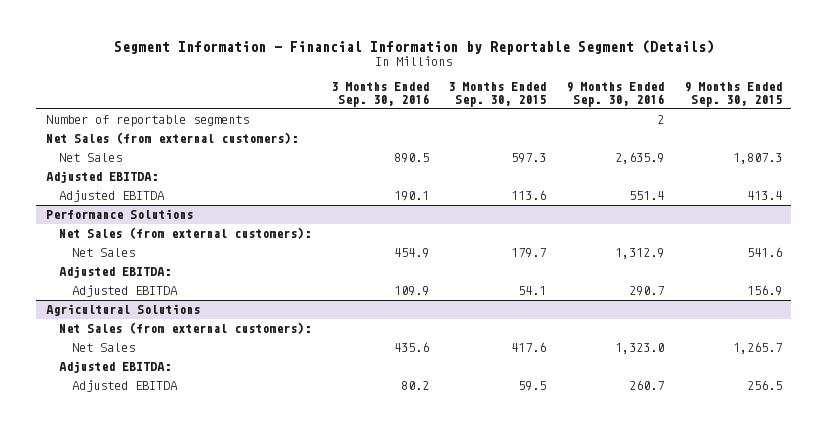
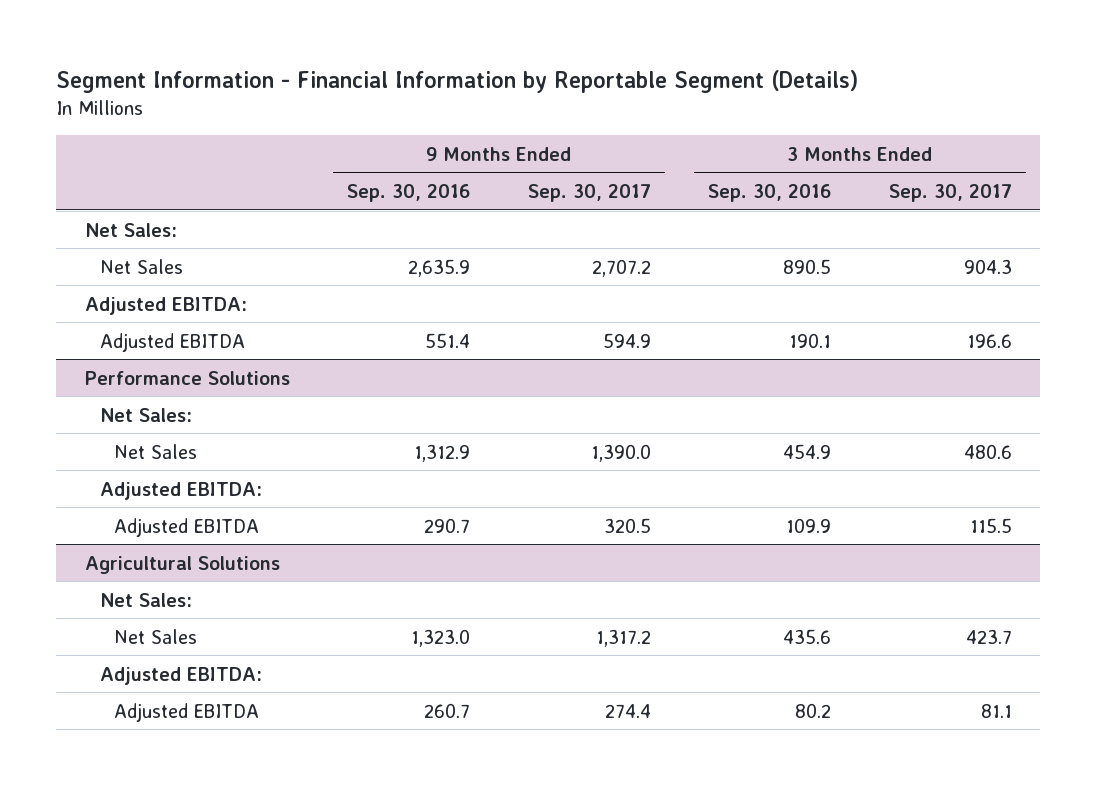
- | 3 Months Ended Sep. 30, 2016 | 3 Months Ended Sep. 30, 2015 | 9 Months Ended Sep. 30, 2016 | 9 Months Ended Sep. 30, 2015
+ | 9 Months Ended Sep. 30, 2016 | 9 Months Ended Sep. 30, 2017 | 3 Months Ended Sep. 30, 2016 | 3 Months Ended Sep. 30, 2017
- Number of reportable segments | | | 2 |
- Net Sales (from external customers):
+ Net Sales:
@ Performance Solutions
- Net Sales (from external customers):
+ Net Sales:
@ Agricultural Solutions
- Net Sales (from external customers):
+ Net Sales:

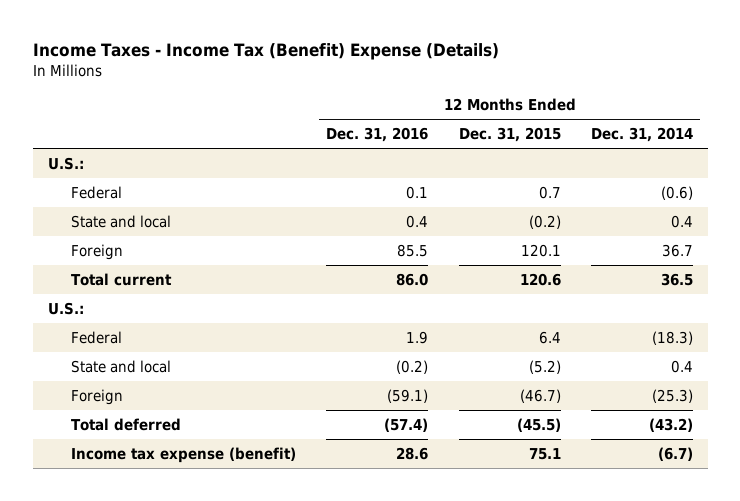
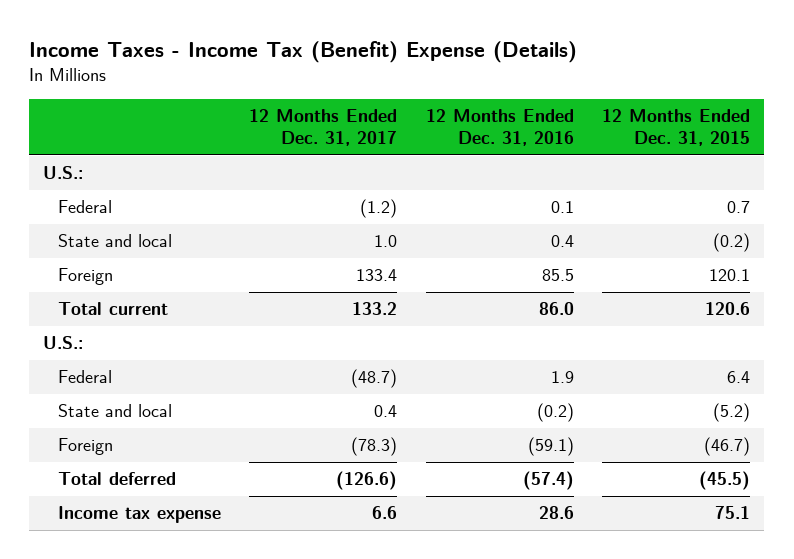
- | 12 Months Ended Dec. 31, 2016 | 12 Months Ended Dec. 31, 2015 | 12 Months Ended Dec. 31, 2014
+ | 12 Months Ended Dec. 31, 2017 | 12 Months Ended Dec. 31, 2016 | 12 Months Ended Dec. 31, 2015
- Income tax expense (benefit) | 28.6 | 75.1 | (6.7)
+ Income tax expense | 6.6 | 28.6 | 75.1

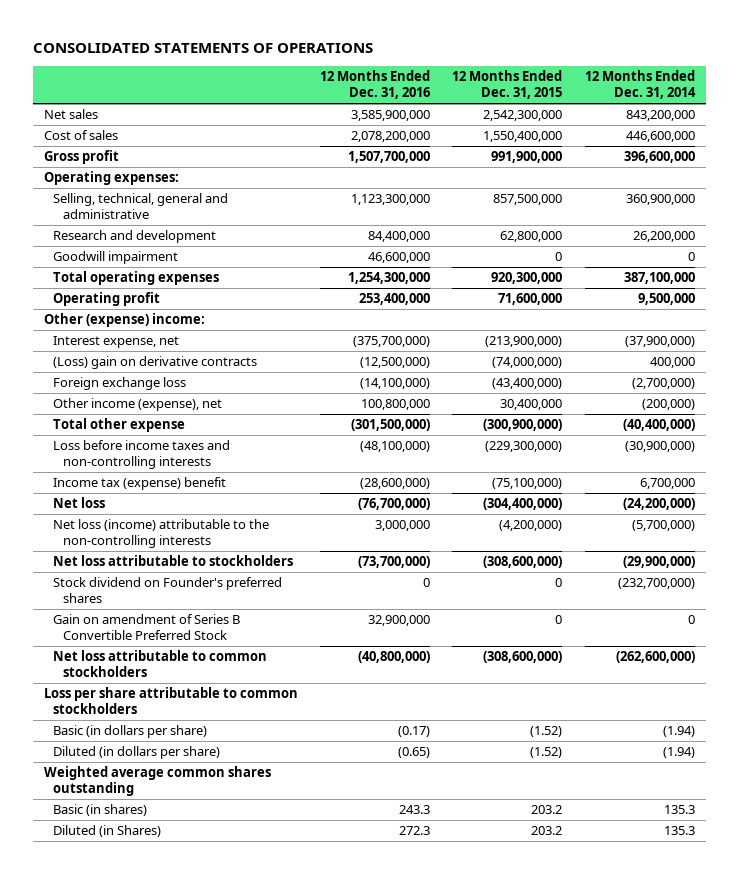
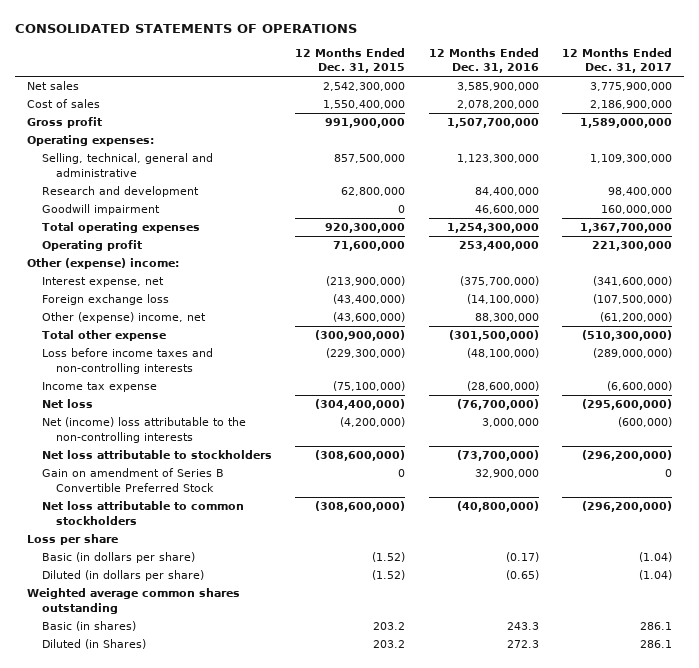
- | 12 Months Ended Dec. 31, 2016 | 12 Months Ended Dec. 31, 2015 | 12 Months Ended Dec. 31, 2014
+ | 12 Months Ended Dec. 31, 2015 | 12 Months Ended Dec. 31, 2016 | 12 Months Ended Dec. 31, 2017
- (Loss) gain on derivative contracts | (12,500,000) | (74,000,000) | 400,000
- Other income (expense), net | 100,800,000 | 30,400,000 | (200,000)
+ Other (expense) income, net | (43,600,000) | 88,300,000 | (61,200,000)
- Income tax (expense) benefit | (28,600,000) | (75,100,000) | 6,700,000
+ Income tax expense | (75,100,000) | (28,600,000) | (6,600,000)
- Net loss (income) attributable to the non-controlling interests | 3,000,000 | (4,200,000) | (5,700,000)
+ Net (income) loss attributable to the non-controlling interests | (4,200,000) | 3,000,000 | (600,000)
- Stock dividend on Founder's preferred shares | 0 | 0 | (232,700,000)
- Loss per share attributable to common stockholders
+ Loss per share

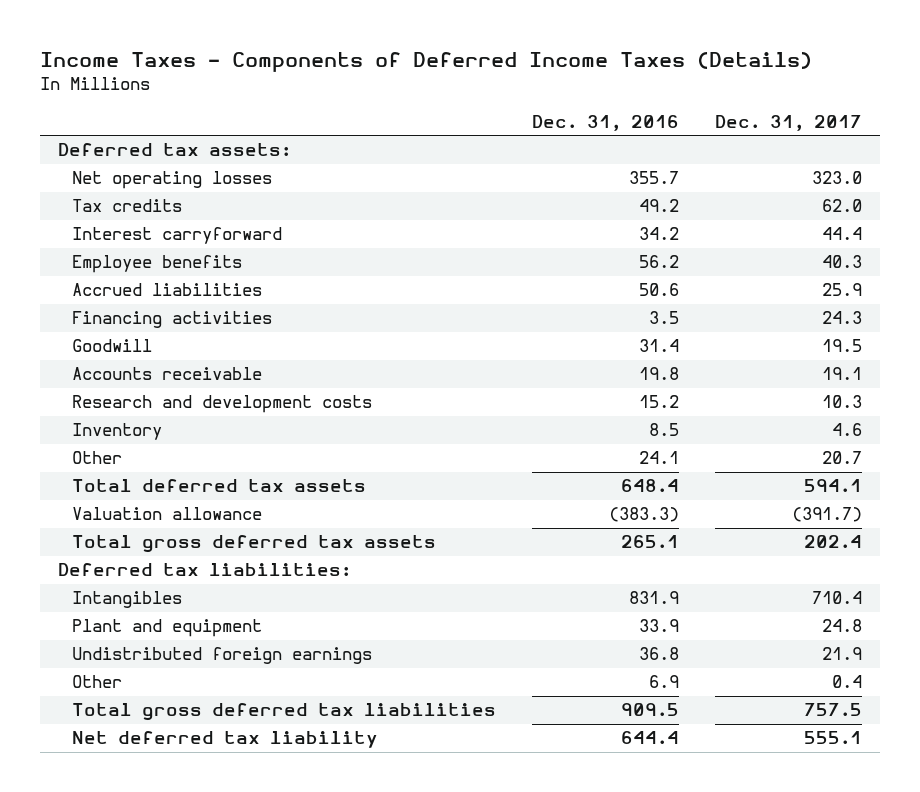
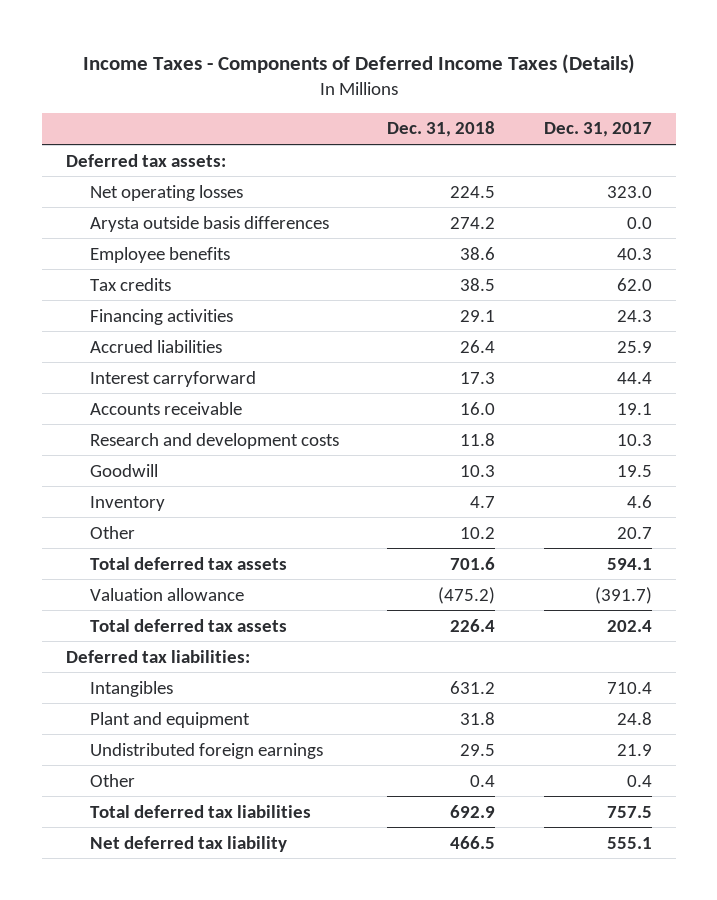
- | Dec. 31, 2016 | Dec. 31, 2017
+ | Dec. 31, 2018 | Dec. 31, 2017
+ Arysta outside basis differences | 274.2 | 0.0
moved down: Tax credits | 38.5 | 62.0
moved down: Accrued liabilities | 26.4 | 25.9
moved down: Interest carryforward | 17.3 | 44.4
moved down: Goodwill | 10.3 | 19.5
- Total gross deferred tax assets | 265.1 | 202.4
+ Total deferred tax assets | 226.4 | 202.4
- Total gross deferred tax liabilities | 909.5 | 757.5
+ Total deferred tax liabilities | 692.9 | 757.5

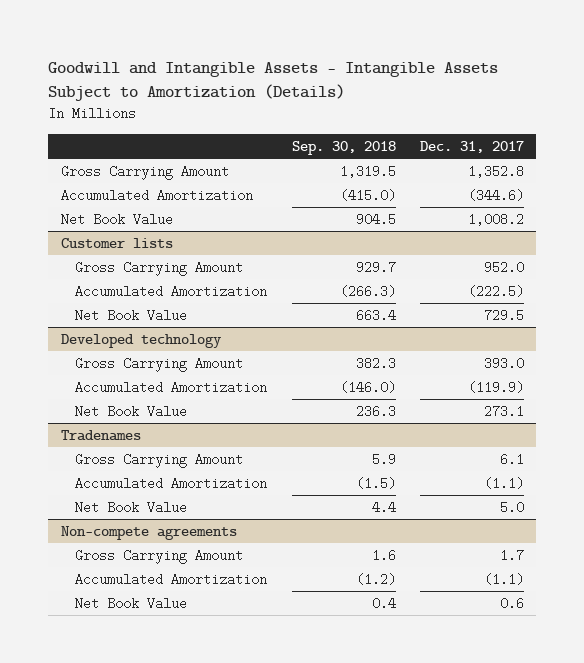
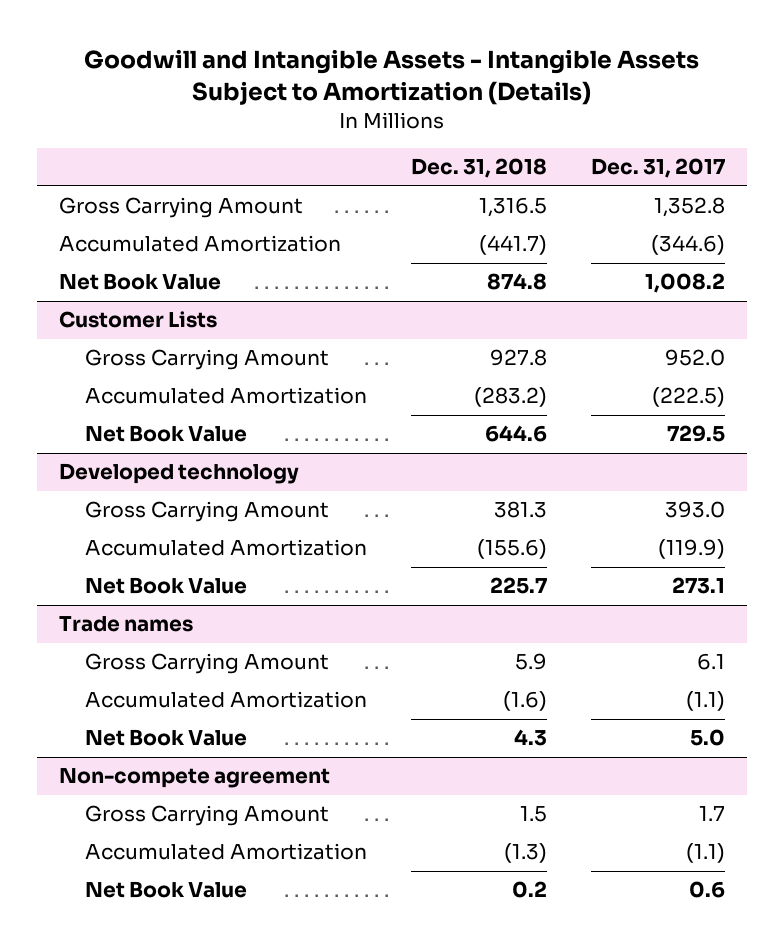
- | Sep. 30, 2018 | Dec. 31, 2017
+ | Dec. 31, 2018 | Dec. 31, 2017
- Customer lists
+ Customer Lists
- Tradenames
+ Trade names
- Non-compete agreements
+ Non-compete agreement

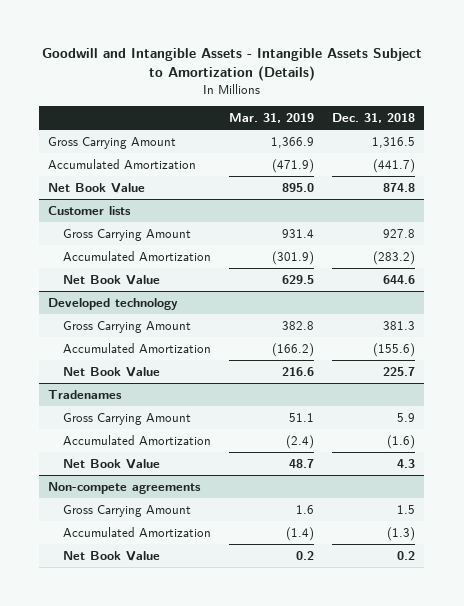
- | Dec. 31, 2018 | Dec. 31, 2017
+ | Mar. 31, 2019 | Dec. 31, 2018
- Customer Lists
+ Customer lists
- Trade names
+ Tradenames
- Non-compete agreement
+ Non-compete agreements

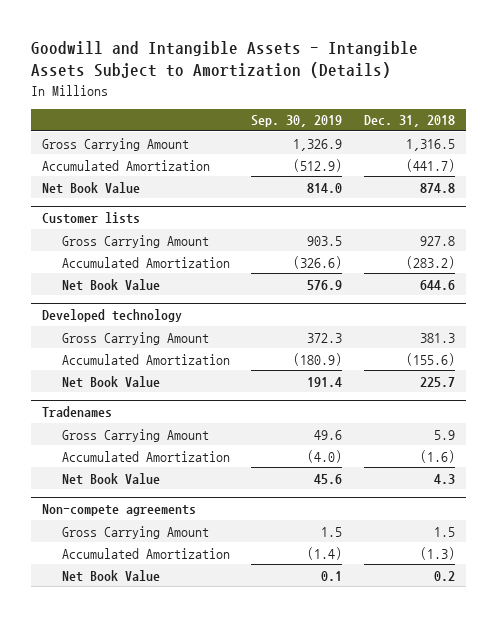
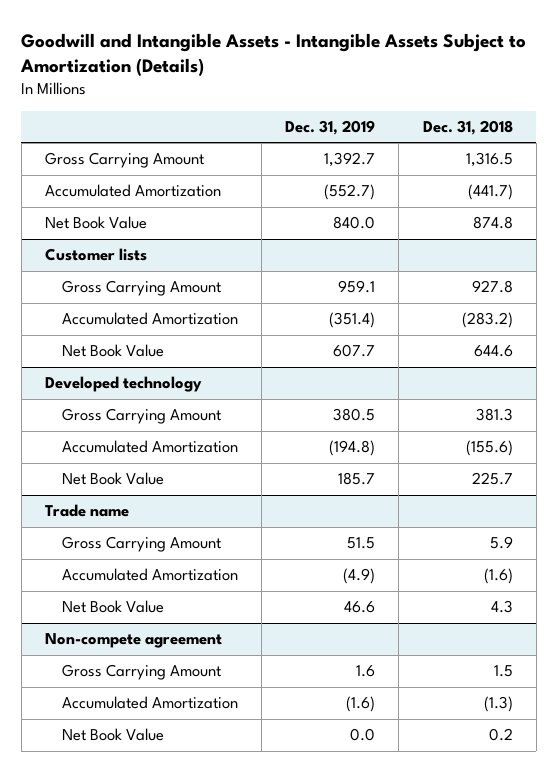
- | Sep. 30, 2019 | Dec. 31, 2018
+ | Dec. 31, 2019 | Dec. 31, 2018
- Tradenames
+ Trade name
- Non-compete agreements
+ Non-compete agreement

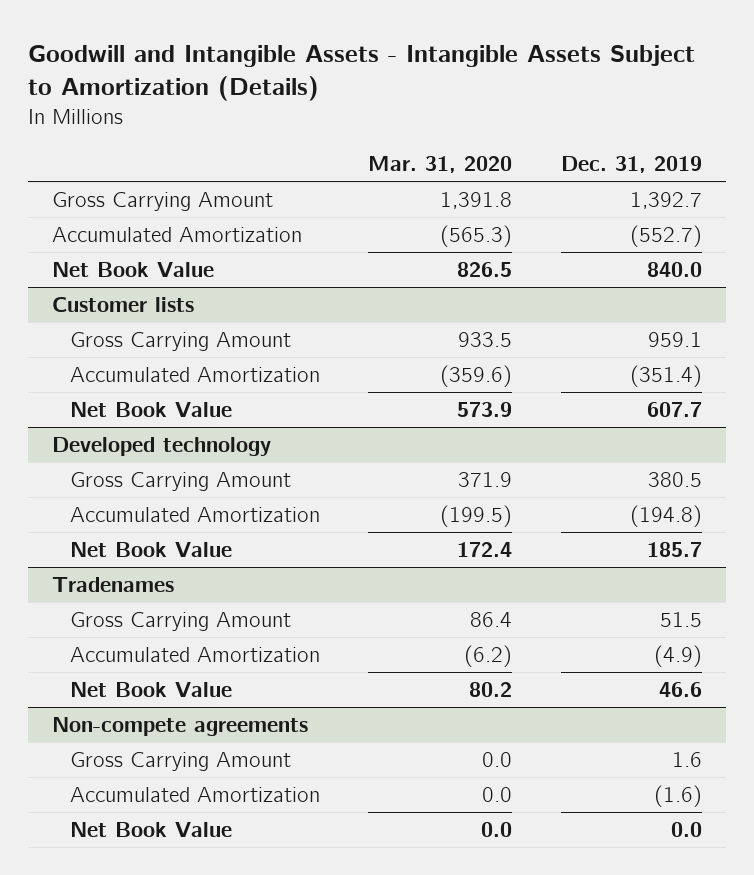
- | Dec. 31, 2019 | Dec. 31, 2018
+ | Mar. 31, 2020 | Dec. 31, 2019
- Trade name
+ Tradenames
- Non-compete agreement
+ Non-compete agreements

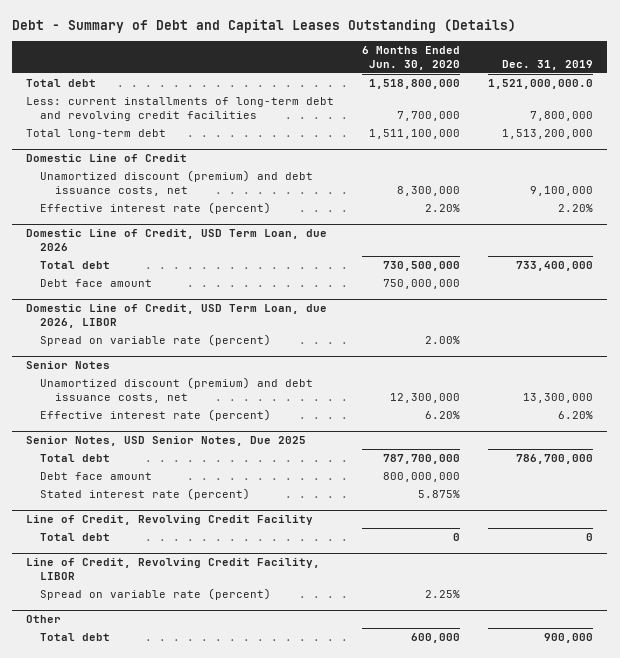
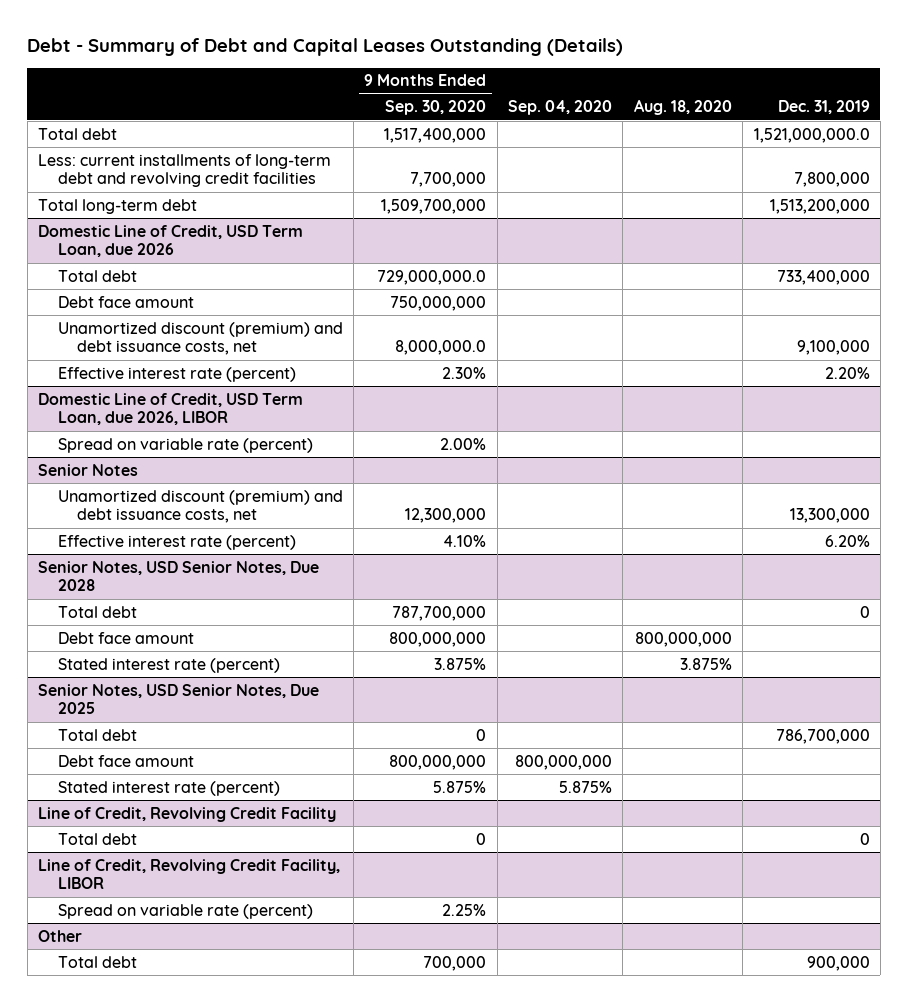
- | 6 Months Ended Jun. 30, 2020 | Dec. 31, 2019
+ | 9 Months Ended Sep. 30, 2020 | Sep. 04, 2020 | Aug. 18, 2020 | Dec. 31, 2019
- Domestic Line of Credit
- Unamortized discount (premium) and debt issuance costs, net | 8,300,000 | 9,100,000
- Effective interest rate (percent) | 2.20% | 2.20%
@ Domestic Line of Credit, USD Term Loan, due 2026
+ Unamortized discount (premium) and debt issuance costs, net | 8,000,000.0 | | | 9,100,000
+ Effective interest rate (percent) | 2.30% | | | 2.20%
+ Senior Notes, USD Senior Notes, Due 2028
+ Total debt | 787,700,000 | | | 0
+ Debt face amount | 800,000,000 | | 800,000,000 |
+ Stated interest rate (percent) | 3.875% | | 3.875% |

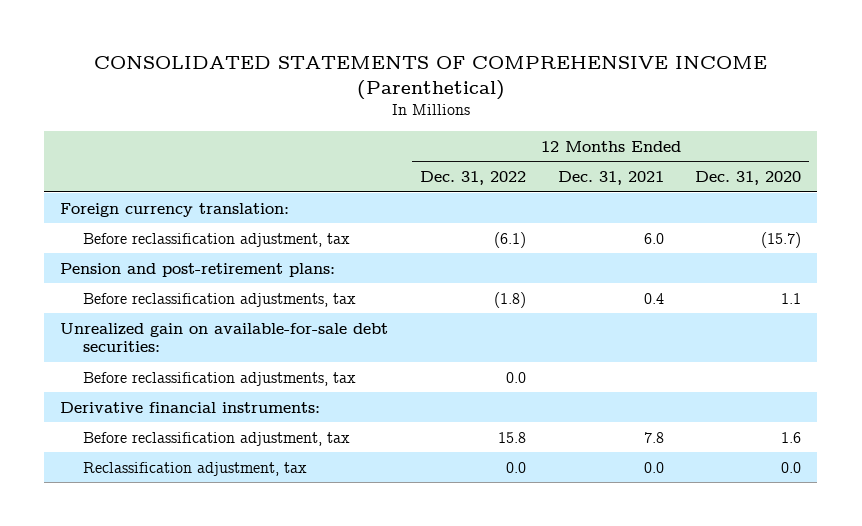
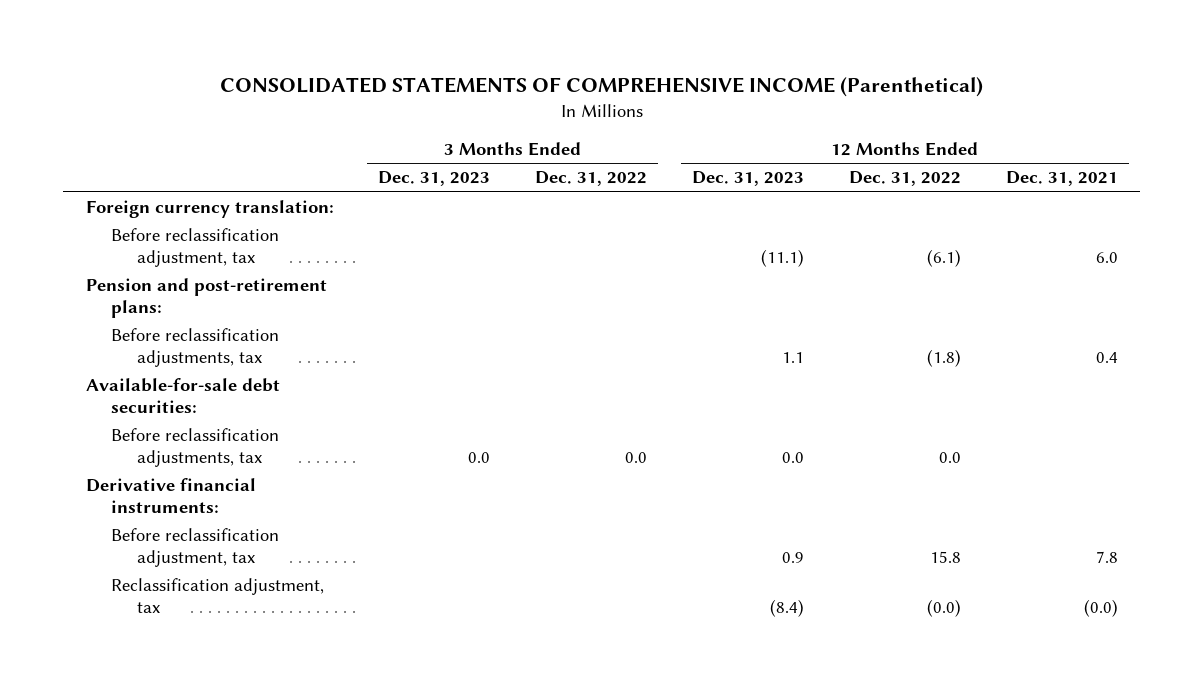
- | 12 Months Ended Dec. 31, 2022 | 12 Months Ended Dec. 31, 2021 | 12 Months Ended Dec. 31, 2020
+ | 3 Months Ended Dec. 31, 2023 | 3 Months Ended Dec. 31, 2022 | 12 Months Ended Dec. 31, 2023 | 12 Months Ended Dec. 31, 2022 | 12 Months Ended Dec. 31, 2021
- Unrealized gain on available-for-sale debt securities:
+ Available-for-sale debt securities:
- Reclassification adjustment, tax | 0.0 | 0.0 | 0.0
+ Reclassification adjustment, tax | | | (8.4) | (0.0) | (0.0)

